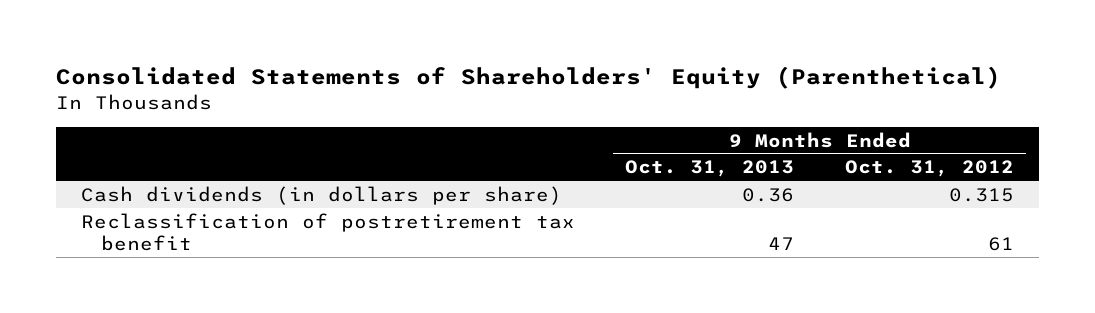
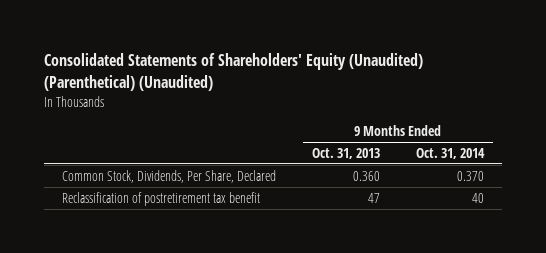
- Consolidated Statements of Shareholders' Equity (Parenthetical)
+ Consolidated Statements of Shareholders' Equity (Unaudited) (Parenthetical) (Unaudited)
- | 9 Months Ended Oct. 31, 2013 | 9 Months Ended Oct. 31, 2012
+ | 9 Months Ended Oct. 31, 2013 | 9 Months Ended Oct. 31, 2014
- Cash dividends (in dollars per share) | 0.36 | 0.315
+ Common Stock, Dividends, Per Share, Declared | 0.360 | 0.370

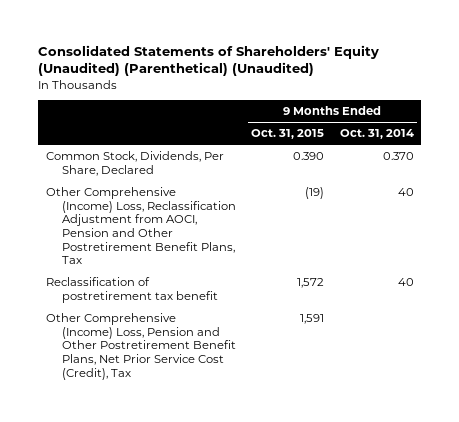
- | 9 Months Ended Oct. 31, 2013 | 9 Months Ended Oct. 31, 2014
+ | 9 Months Ended Oct. 31, 2015 | 9 Months Ended Oct. 31, 2014
+ Other Comprehensive (Income) Loss, Reclassification Adjustment from AOCI, Pension and Other Postretirement Benefit Plans, Tax | (19) | 40
+ Other Comprehensive (Income) Loss, Pension and Other Postretirement Benefit Plans, Net Prior Service Cost (Credit), Tax | 1,591 |

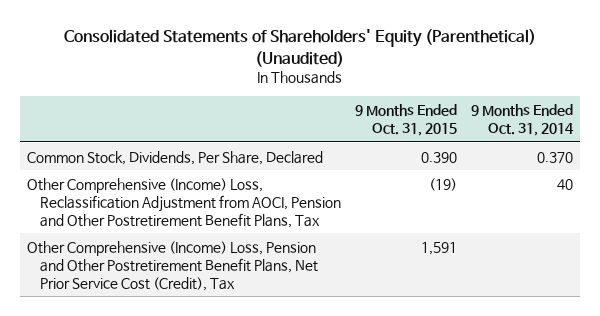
- Consolidated Statements of Shareholders' Equity (Unaudited) (Parenthetical) (Unaudited)
+ Consolidated Statements of Shareholders' Equity (Parenthetical) (Unaudited)
- Reclassification of postretirement tax benefit | 1,572 | 40

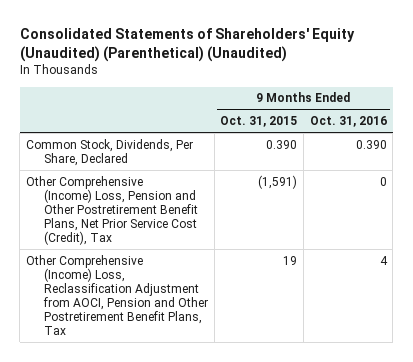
- Consolidated Statements of Shareholders' Equity (Parenthetical) (Unaudited)
+ Consolidated Statements of Shareholders' Equity (Unaudited) (Parenthetical) (Unaudited)
- | 9 Months Ended Oct. 31, 2015 | 9 Months Ended Oct. 31, 2014
+ | 9 Months Ended Oct. 31, 2015 | 9 Months Ended Oct. 31, 2016
- Other Comprehensive (Income) Loss, Reclassification Adjustment from AOCI, Pension and Other Postretirement Benefit Plans, Tax | (19) | 40
- Other Comprehensive (Income) Loss, Pension and Other Postretirement Benefit Plans, Net Prior Service Cost (Credit), Tax | 1,591 |
+ Other Comprehensive (Income) Loss, Pension and Other Postretirement Benefit Plans, Net Prior Service Cost (Credit), Tax | (1,591) | 0
+ Other Comprehensive (Income) Loss, Reclassification Adjustment from AOCI, Pension and Other Postretirement Benefit Plans, Tax | 19 | 4

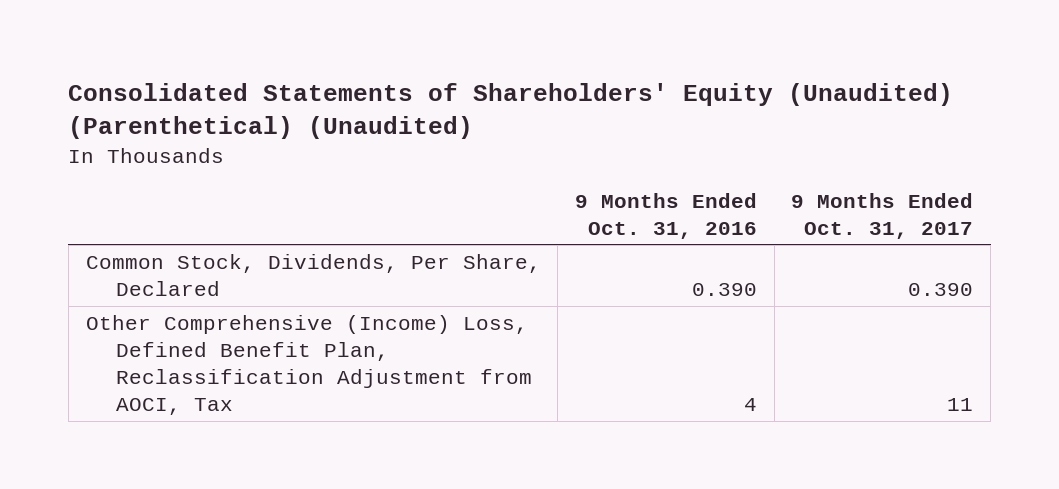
- | 9 Months Ended Oct. 31, 2015 | 9 Months Ended Oct. 31, 2016
+ | 9 Months Ended Oct. 31, 2016 | 9 Months Ended Oct. 31, 2017
- Other Comprehensive (Income) Loss, Pension and Other Postretirement Benefit Plans, Net Prior Service Cost (Credit), Tax | (1,591) | 0
- Other Comprehensive (Income) Loss, Reclassification Adjustment from AOCI, Pension and Other Postretirement Benefit Plans, Tax | 19 | 4
+ Other Comprehensive (Income) Loss, Defined Benefit Plan, Reclassification Adjustment from AOCI, Tax | 4 | 11

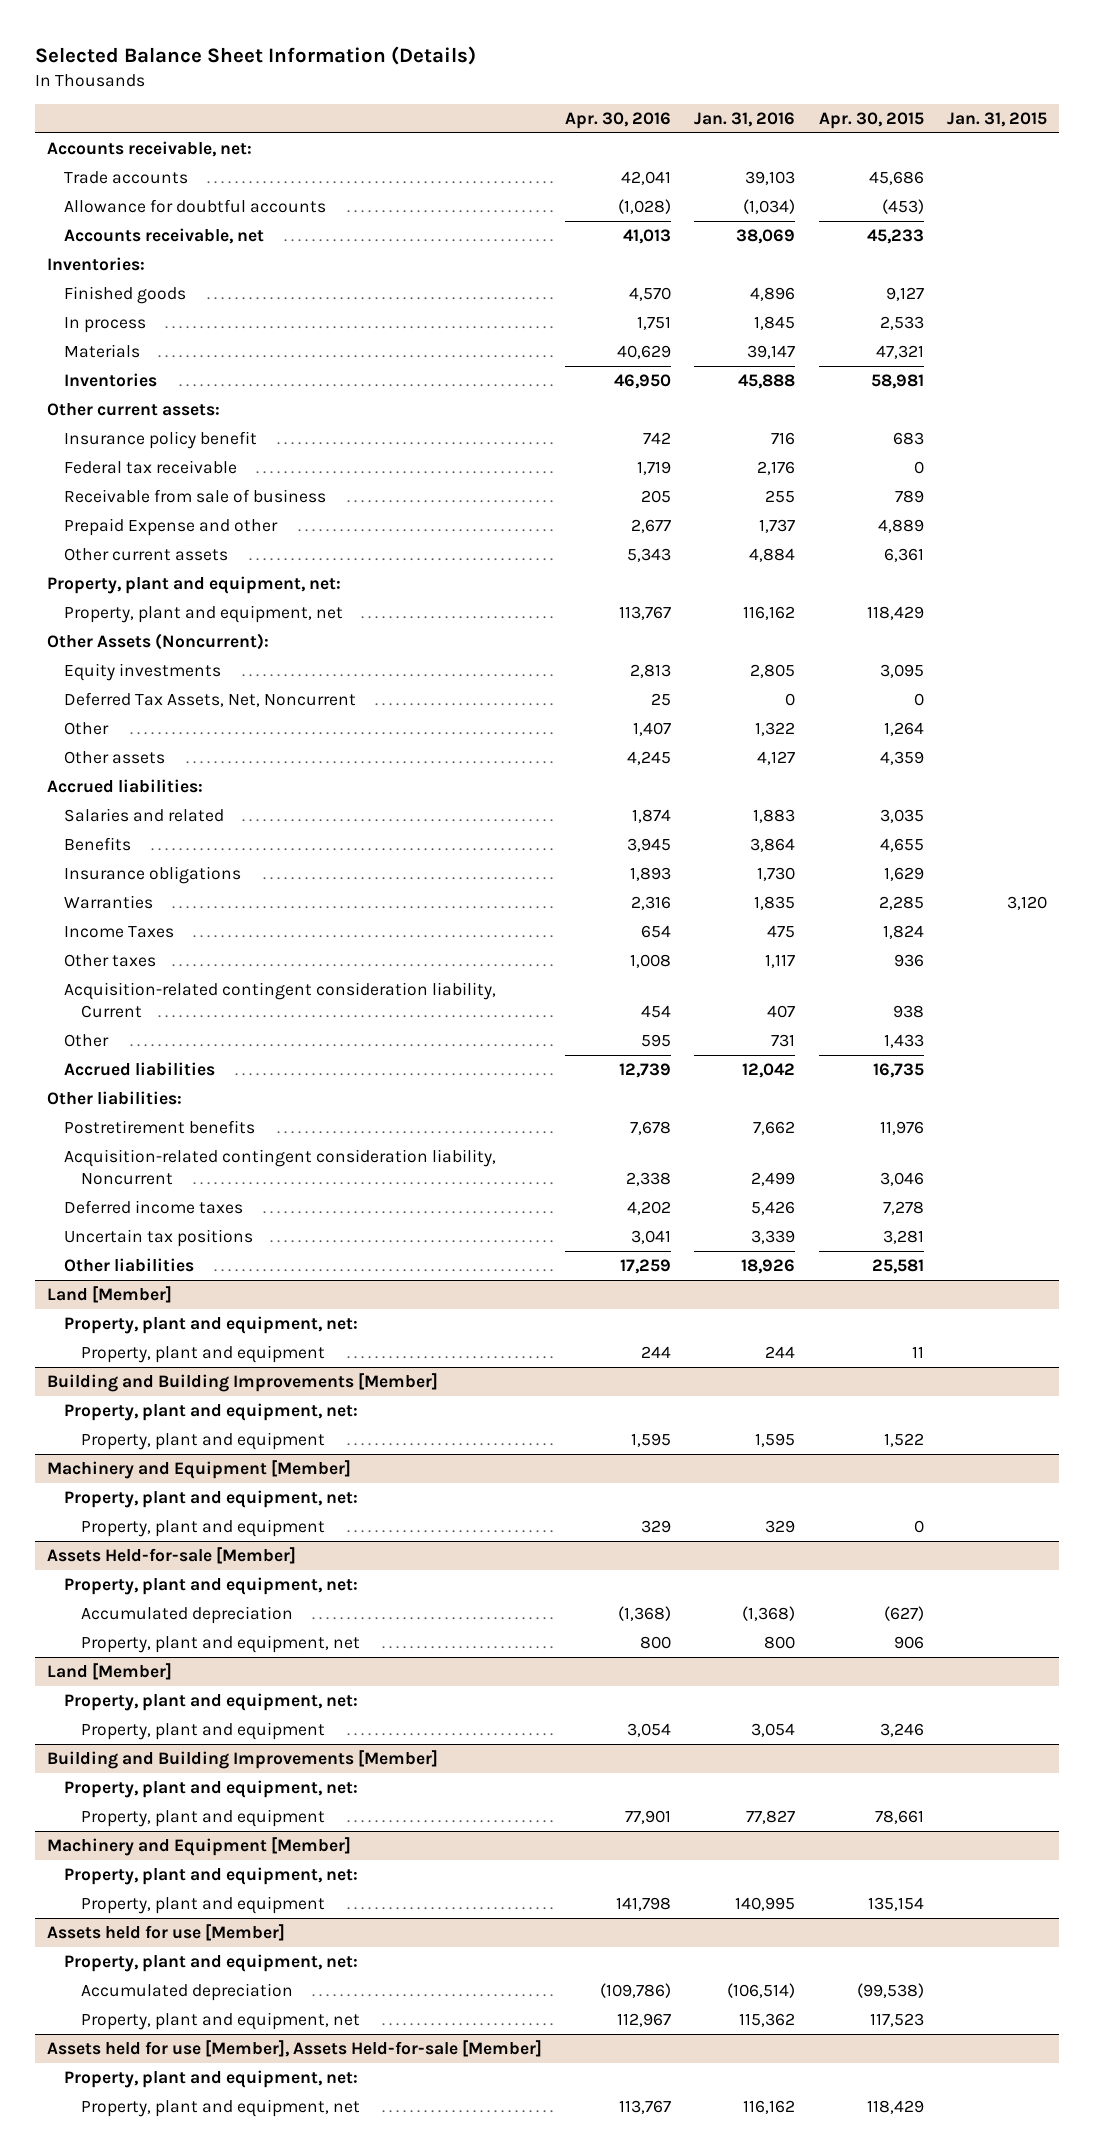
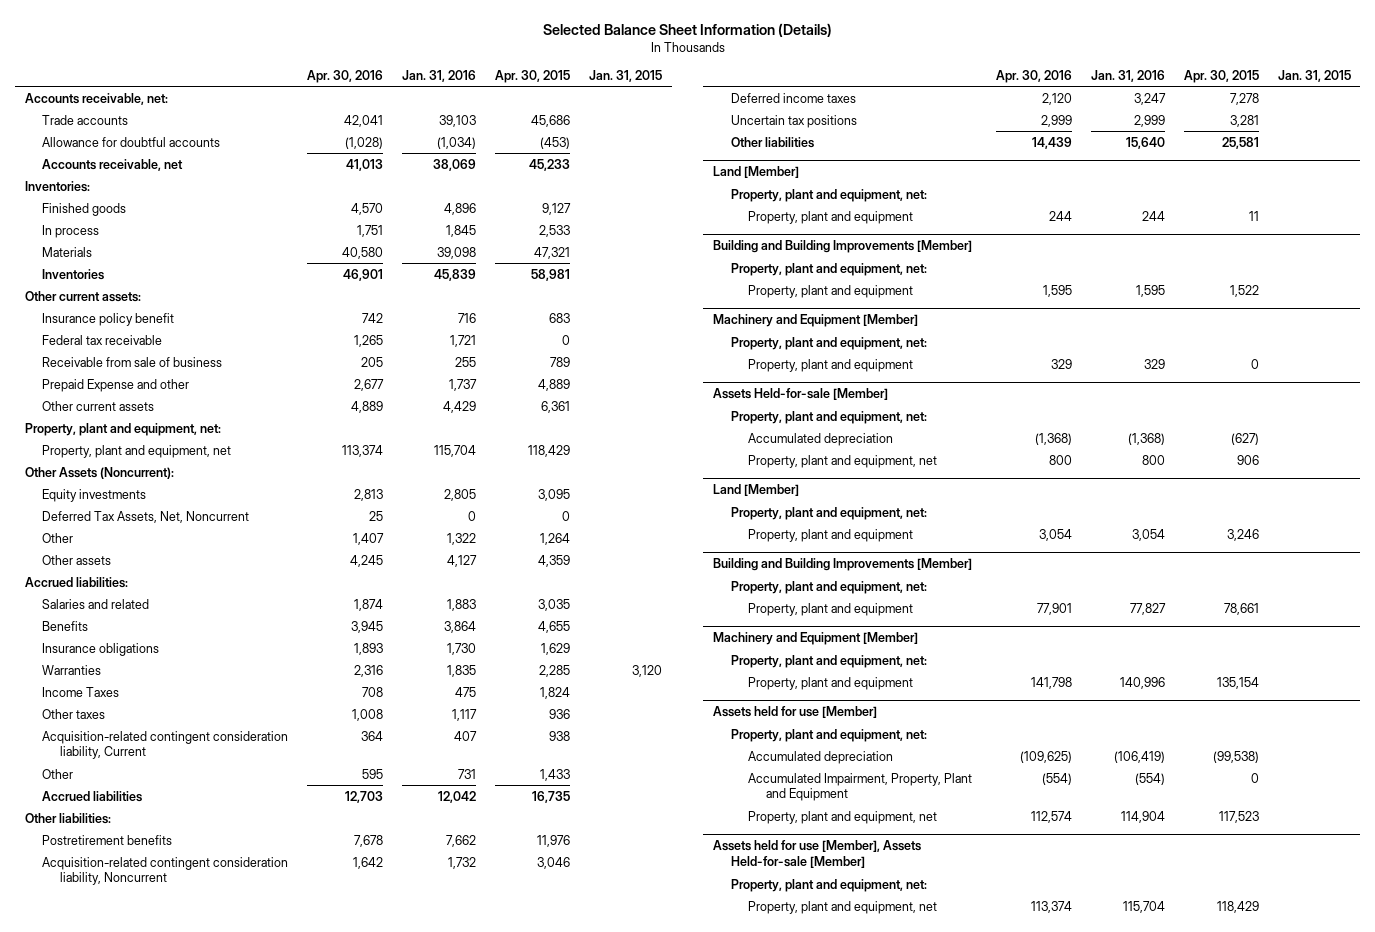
- Materials | 40,629 | 39,147 | 47,321 |
- Inventories | 46,950 | 45,888 | 58,981 |
+ Materials | 40,580 | 39,098 | 47,321 |
+ Inventories | 46,901 | 45,839 | 58,981 |
- Federal tax receivable | 1,719 | 2,176 | 0 |
+ Federal tax receivable | 1,265 | 1,721 | 0 |
- Other current assets | 5,343 | 4,884 | 6,361 |
+ Other current assets | 4,889 | 4,429 | 6,361 |
- Property, plant and equipment, net | 113,767 | 116,162 | 118,429 |
+ Property, plant and equipment, net | 113,374 | 115,704 | 118,429 |
- Income Taxes | 654 | 475 | 1,824 |
+ Income Taxes | 708 | 475 | 1,824 |
- Acquisition-related contingent consideration liability, Current | 454 | 407 | 938 |
+ Acquisition-related contingent consideration liability, Current | 364 | 407 | 938 |
- Accrued liabilities | 12,739 | 12,042 | 16,735 |
+ Accrued liabilities | 12,703 | 12,042 | 16,735 |
- Acquisition-related contingent consideration liability, Noncurrent | 2,338 | 2,499 | 3,046 |
- Deferred income taxes | 4,202 | 5,426 | 7,278 |
- Uncertain tax positions | 3,041 | 3,339 | 3,281 |
- Other liabilities | 17,259 | 18,926 | 25,581 |
+ Acquisition-related contingent consideration liability, Noncurrent | 1,642 | 1,732 | 3,046 |
+ Deferred income taxes | 2,120 | 3,247 | 7,278 |
+ Uncertain tax positions | 2,999 | 2,999 | 3,281 |
+ Other liabilities | 14,439 | 15,640 | 25,581 |
@ Machinery and Equipment [Member]
- Property, plant and equipment | 141,798 | 140,995 | 135,154 |
+ Property, plant and equipment | 141,798 | 140,996 | 135,154 |
@ Assets held for use [Member]
- Accumulated depreciation | (109,786) | (106,514) | (99,538) |
- Property, plant and equipment, net | 112,967 | 115,362 | 117,523 |
+ Accumulated depreciation | (109,625) | (106,419) | (99,538) |
+ Accumulated Impairment, Property, Plant and Equipment | (554) | (554) | 0 |
+ Property, plant and equipment, net | 112,574 | 114,904 | 117,523 |
@ Assets held for use [Member], Assets Held-for-sale [Member]
- Property, plant and equipment, net | 113,767 | 116,162 | 118,429 |
+ Property, plant and equipment, net | 113,374 | 115,704 | 118,429 |

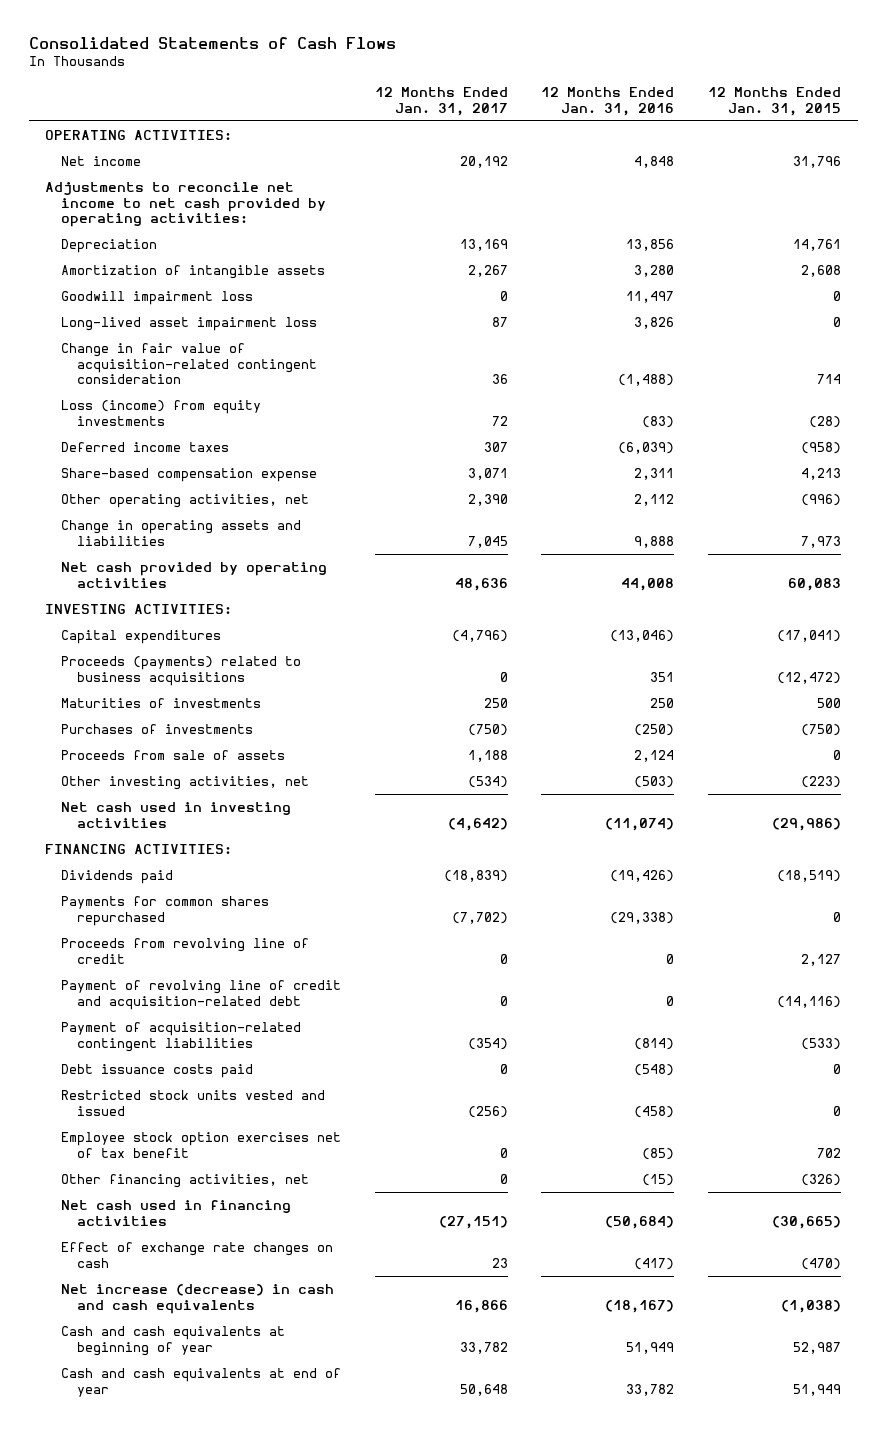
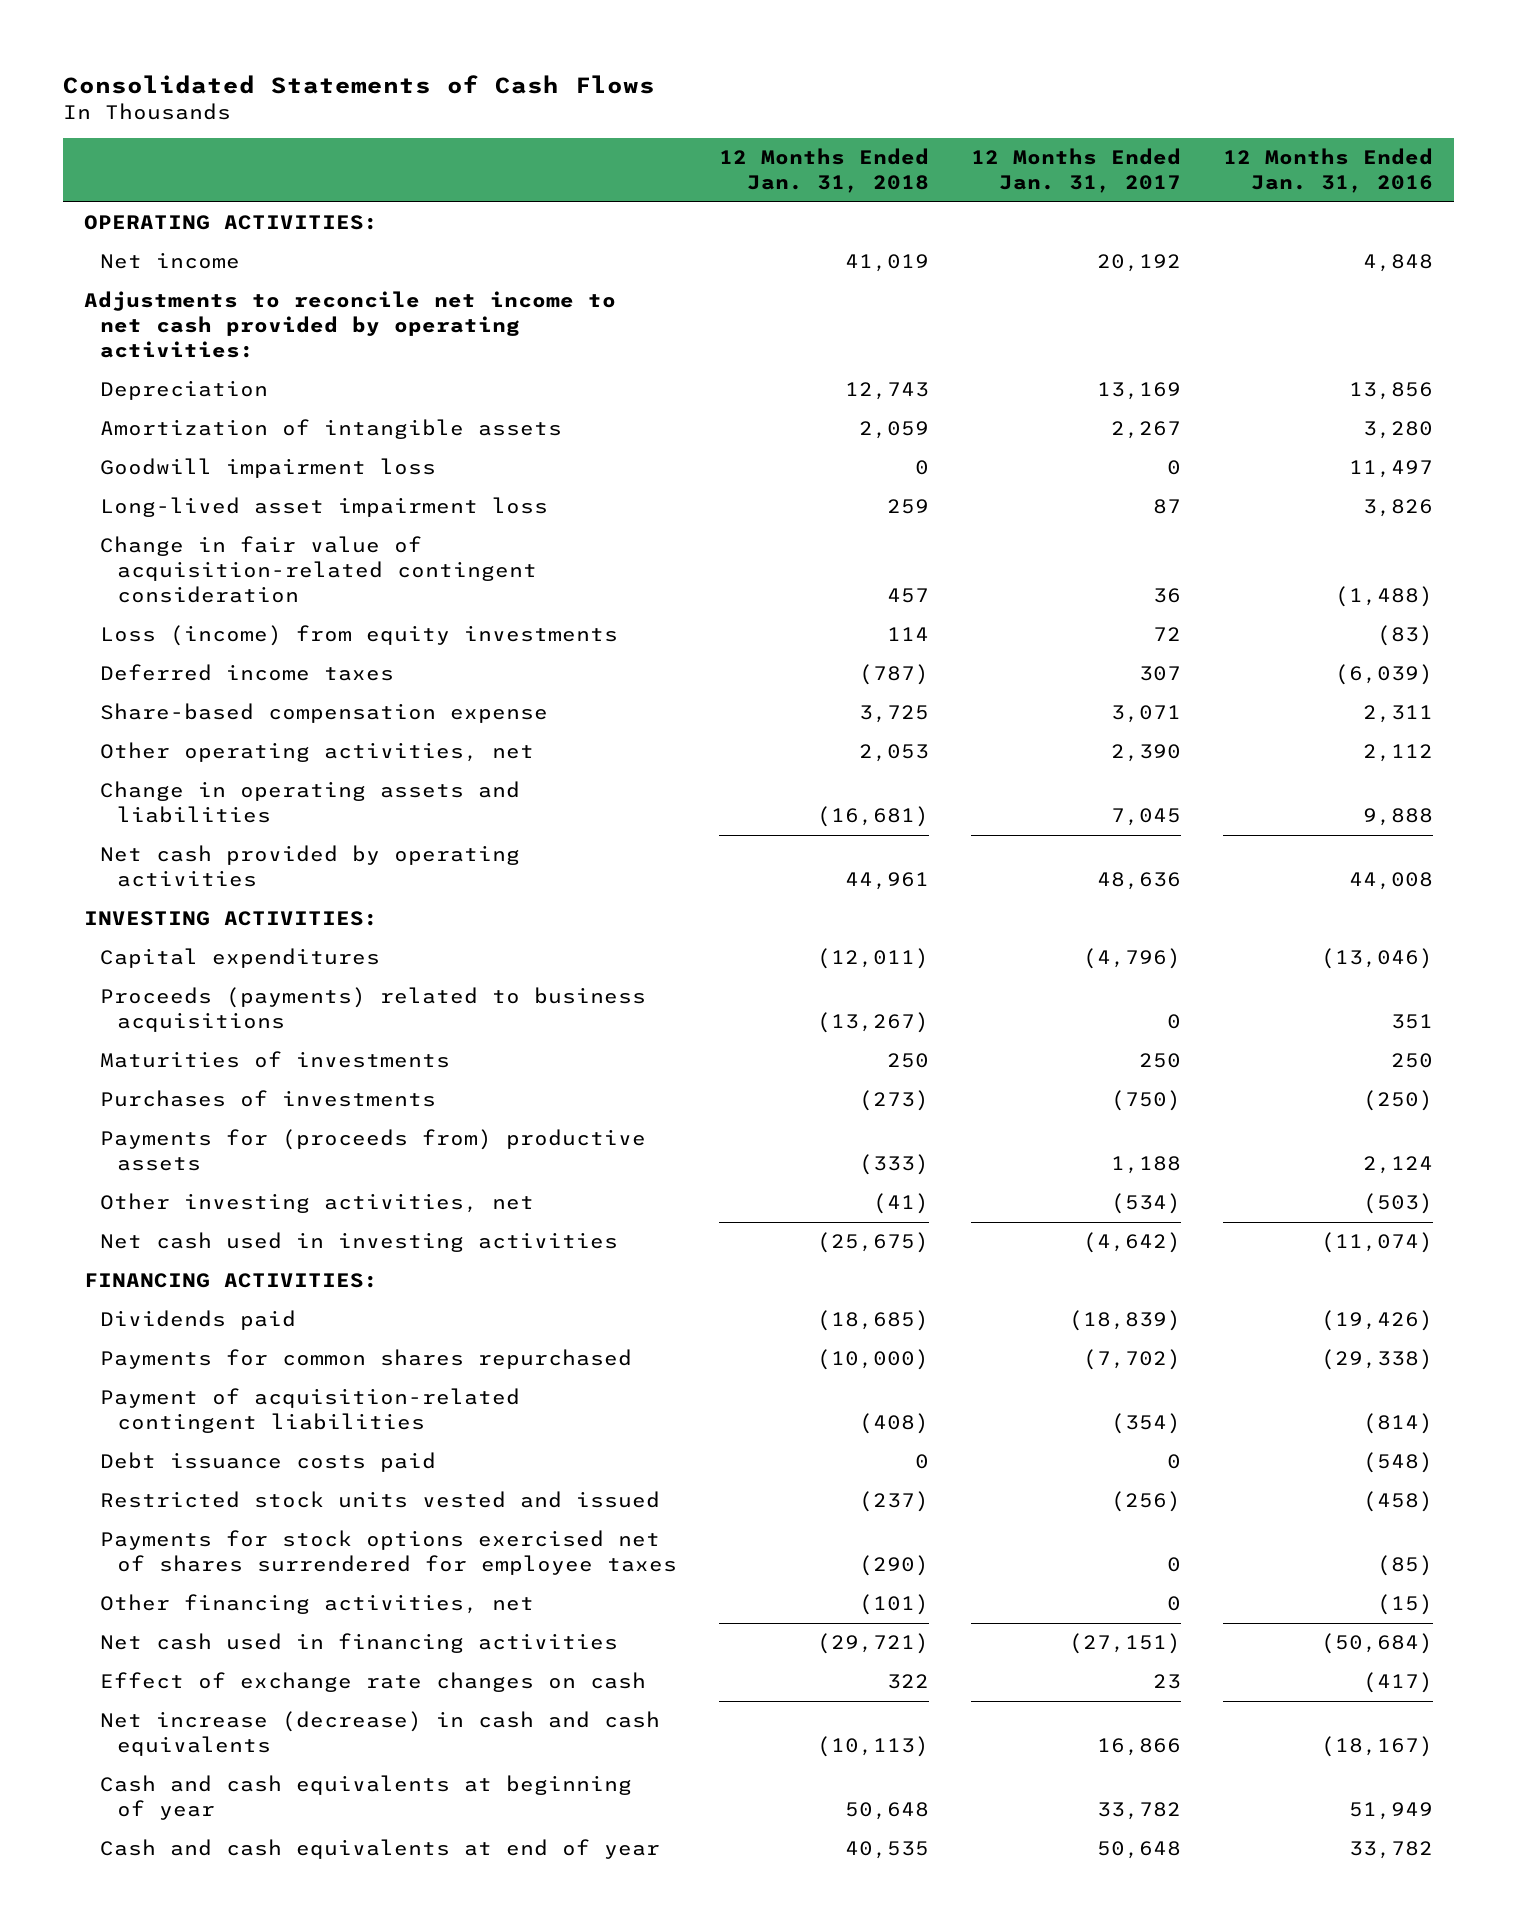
- | 12 Months Ended Jan. 31, 2017 | 12 Months Ended Jan. 31, 2016 | 12 Months Ended Jan. 31, 2015
+ | 12 Months Ended Jan. 31, 2018 | 12 Months Ended Jan. 31, 2017 | 12 Months Ended Jan. 31, 2016
- Proceeds from sale of assets | 1,188 | 2,124 | 0
+ Payments for (proceeds from) productive assets | (333) | 1,188 | 2,124
- Proceeds from revolving line of credit | 0 | 0 | 2,127
- Payment of revolving line of credit and acquisition-related debt | 0 | 0 | (14,116)
- Employee stock option exercises net of tax benefit | 0 | (85) | 702
+ Payments for stock options exercised net of shares surrendered for employee taxes | (290) | 0 | (85)

